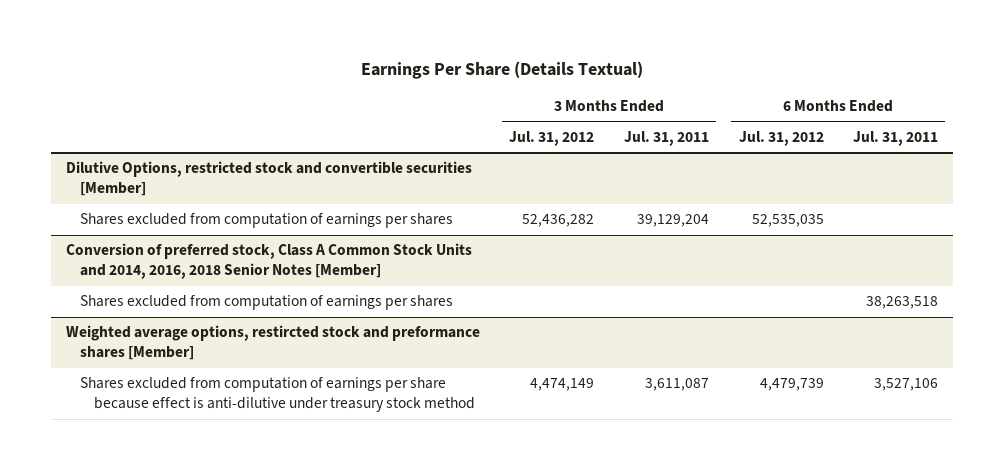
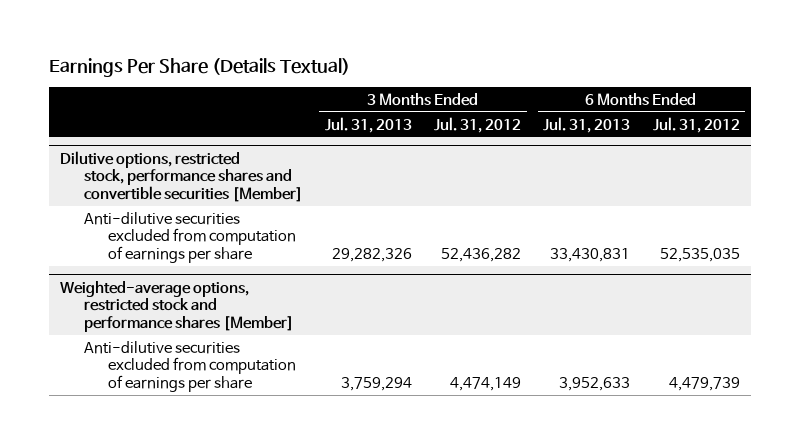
- | 3 Months Ended Jul. 31, 2012 | 3 Months Ended Jul. 31, 2011 | 6 Months Ended Jul. 31, 2012 | 6 Months Ended Jul. 31, 2011
+ | 3 Months Ended Jul. 31, 2013 | 3 Months Ended Jul. 31, 2012 | 6 Months Ended Jul. 31, 2013 | 6 Months Ended Jul. 31, 2012
- Dilutive Options, restricted stock and convertible securities [Member]
- Shares excluded from computation of earnings per shares | 52,436,282 | 39,129,204 | 52,535,035 |
- Conversion of preferred stock, Class A Common Stock Units and 2014, 2016, 2018 Senior Notes [Member]
- Shares excluded from computation of earnings per shares | | | | 38,263,518
- Weighted average options, restircted stock and preformance shares [Member]
- Shares excluded from computation of earnings per share because effect is anti-dilutive under treasury stock method | 4,474,149 | 3,611,087 | 4,479,739 | 3,527,106
+ Dilutive options, restricted stock, performance shares and convertible securities [Member]
+ Anti-dilutive securities excluded from computation of earnings per share | 29,282,326 | 52,436,282 | 33,430,831 | 52,535,035
+ Weighted-average options, restricted stock and performance shares [Member]
+ Anti-dilutive securities excluded from computation of earnings per share | 3,759,294 | 4,474,149 | 3,952,633 | 4,479,739

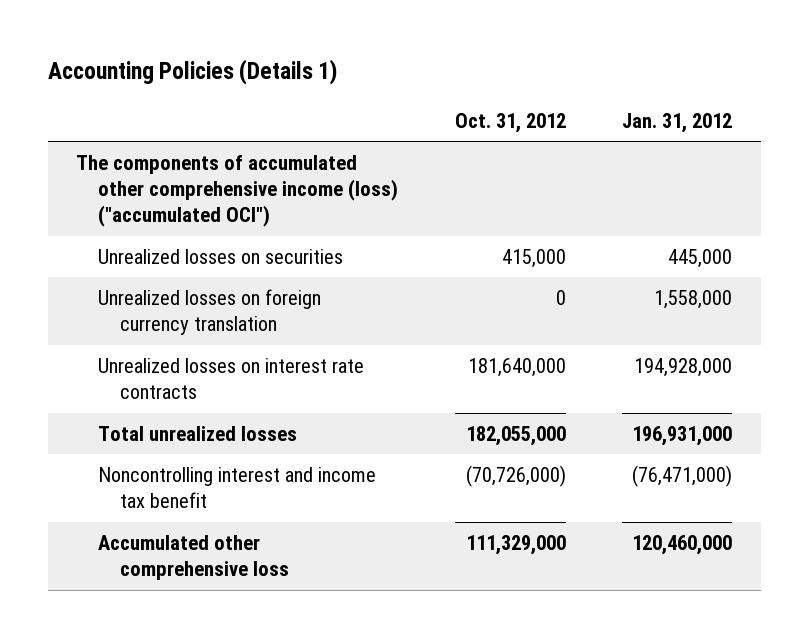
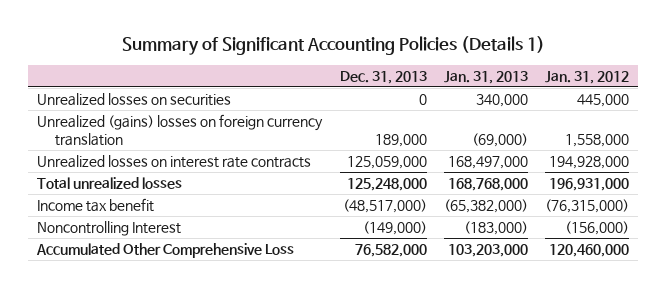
- Accounting Policies (Details 1)
+ Summary of Significant Accounting Policies (Details 1)
- | Oct. 31, 2012 | Jan. 31, 2012
+ | Dec. 31, 2013 | Jan. 31, 2013 | Jan. 31, 2012
- The components of accumulated other comprehensive income (loss) ("accumulated OCI")
- Unrealized losses on foreign currency translation | 0 | 1,558,000
+ Unrealized (gains) losses on foreign currency translation | 189,000 | (69,000) | 1,558,000
- Noncontrolling interest and income tax benefit | (70,726,000) | (76,471,000)
- Accumulated other comprehensive loss | 111,329,000 | 120,460,000
+ Income tax benefit | (48,517,000) | (65,382,000) | (76,315,000)
+ Noncontrolling Interest | (149,000) | (183,000) | (156,000)
+ Accumulated Other Comprehensive Loss | 76,582,000 | 103,203,000 | 120,460,000

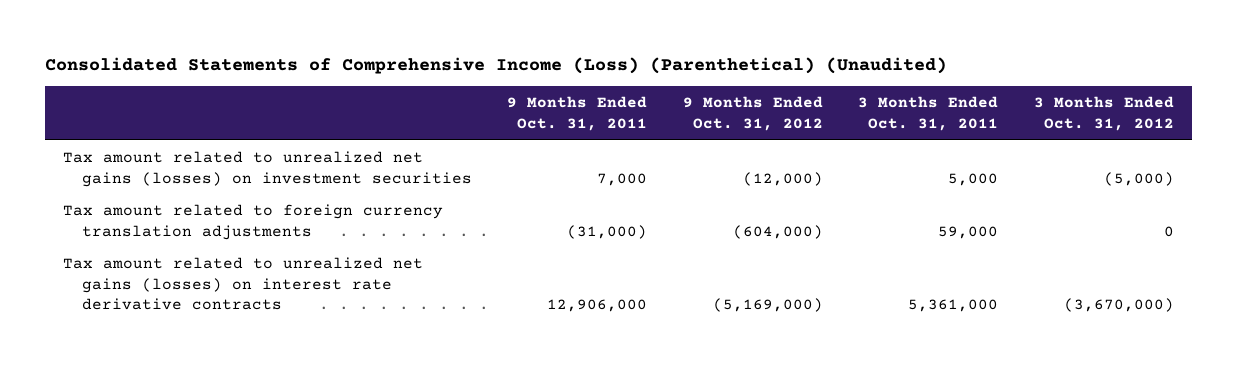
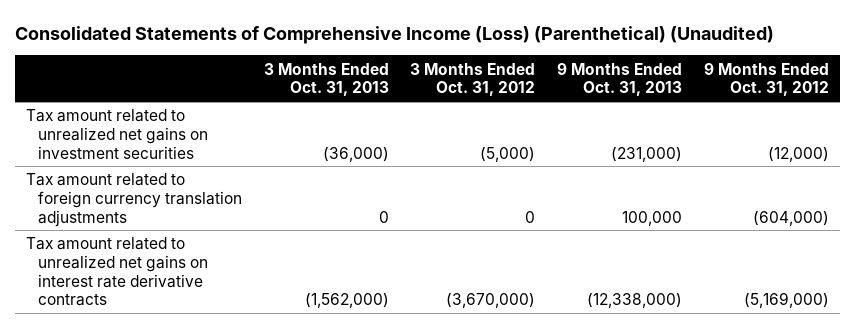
- | 9 Months Ended Oct. 31, 2011 | 9 Months Ended Oct. 31, 2012 | 3 Months Ended Oct. 31, 2011 | 3 Months Ended Oct. 31, 2012
+ | 3 Months Ended Oct. 31, 2013 | 3 Months Ended Oct. 31, 2012 | 9 Months Ended Oct. 31, 2013 | 9 Months Ended Oct. 31, 2012
- Tax amount related to unrealized net gains (losses) on investment securities | 7,000 | (12,000) | 5,000 | (5,000)
+ Tax amount related to unrealized net gains on investment securities | (36,000) | (5,000) | (231,000) | (12,000)
- Tax amount related to unrealized net gains (losses) on interest rate derivative contracts | 12,906,000 | (5,169,000) | 5,361,000 | (3,670,000)
+ Tax amount related to unrealized net gains on interest rate derivative contracts | (1,562,000) | (3,670,000) | (12,338,000) | (5,169,000)

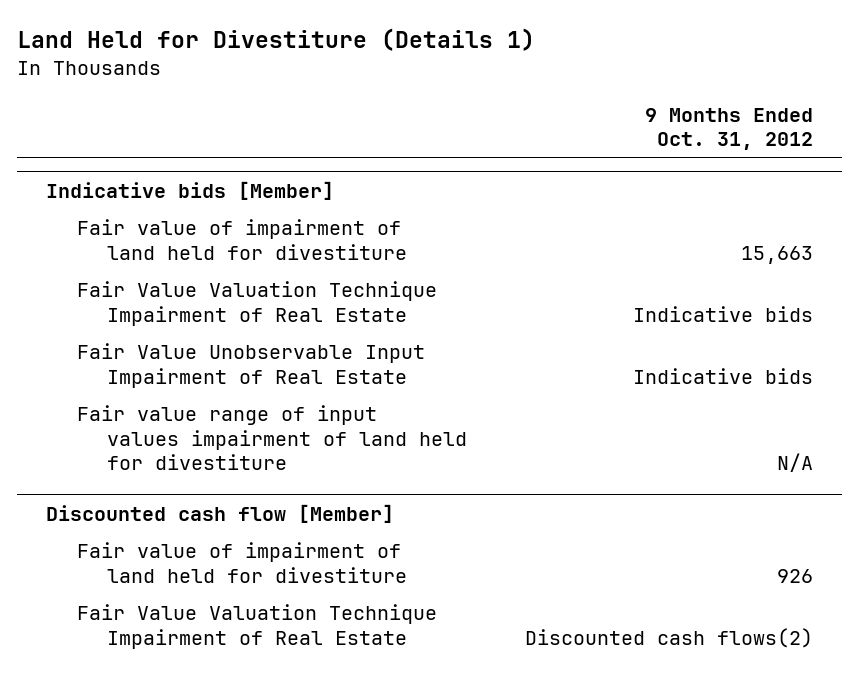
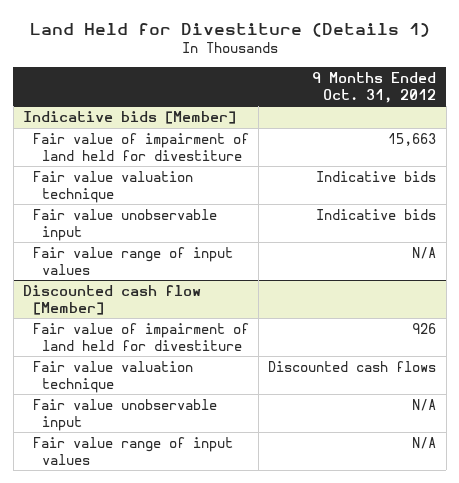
@ Indicative bids [Member]
- Fair Value Valuation Technique Impairment of Real Estate | Indicative bids
- Fair Value Unobservable Input Impairment of Real Estate | Indicative bids
- Fair value range of input values impairment of land held for divestiture | N/A
+ Fair value valuation technique | Indicative bids
+ Fair value unobservable input | Indicative bids
+ Fair value range of input values | N/A
@ Discounted cash flow [Member]
- Fair Value Valuation Technique Impairment of Real Estate | Discounted cash flows(2)
+ Fair value valuation technique | Discounted cash flows
+ Fair value unobservable input | N/A
+ Fair value range of input values | N/A

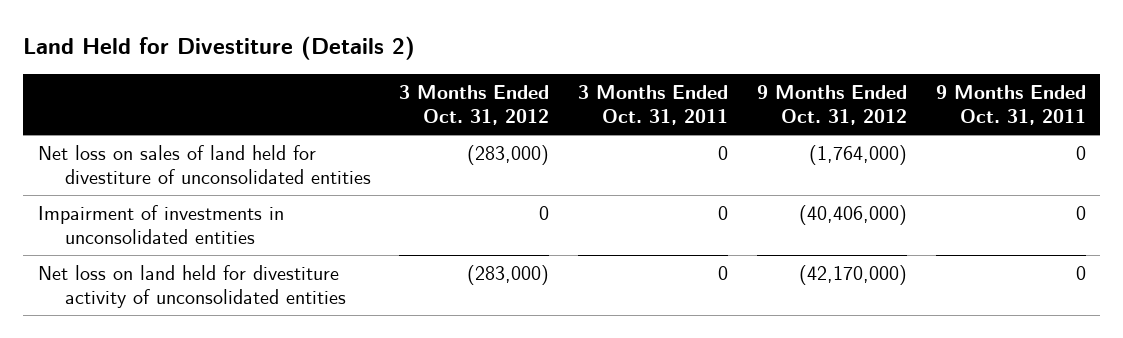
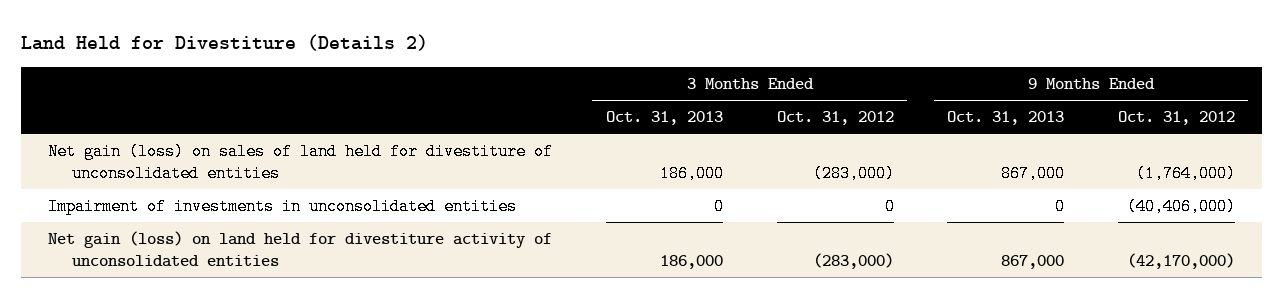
- | 3 Months Ended Oct. 31, 2012 | 3 Months Ended Oct. 31, 2011 | 9 Months Ended Oct. 31, 2012 | 9 Months Ended Oct. 31, 2011
+ | 3 Months Ended Oct. 31, 2013 | 3 Months Ended Oct. 31, 2012 | 9 Months Ended Oct. 31, 2013 | 9 Months Ended Oct. 31, 2012
- Net loss on sales of land held for divestiture of unconsolidated entities | (283,000) | 0 | (1,764,000) | 0
+ Net gain (loss) on sales of land held for divestiture of unconsolidated entities | 186,000 | (283,000) | 867,000 | (1,764,000)
- Net loss on land held for divestiture activity of unconsolidated entities | (283,000) | 0 | (42,170,000) | 0
+ Net gain (loss) on land held for divestiture activity of unconsolidated entities | 186,000 | (283,000) | 867,000 | (42,170,000)

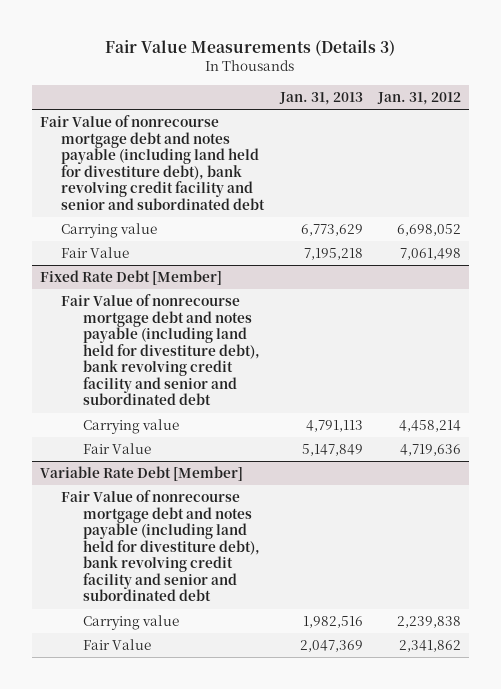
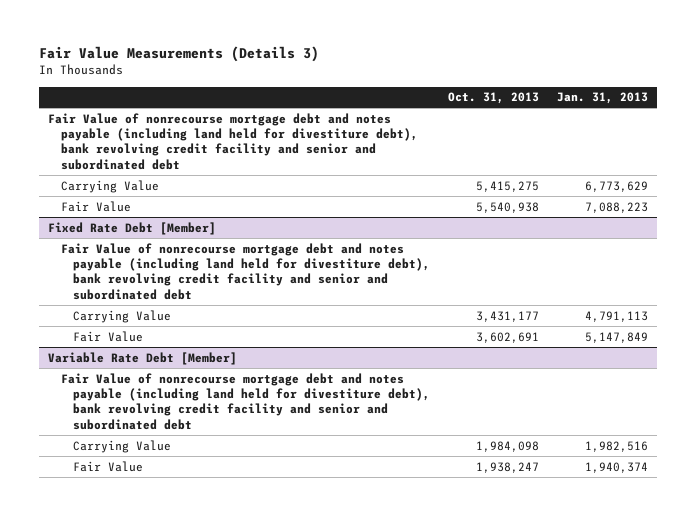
- | Jan. 31, 2013 | Jan. 31, 2012
+ | Oct. 31, 2013 | Jan. 31, 2013
- Carrying value | 6,773,629 | 6,698,052
- Fair Value | 7,195,218 | 7,061,498
+ Carrying Value | 5,415,275 | 6,773,629
+ Fair Value | 5,540,938 | 7,088,223
@ Fixed Rate Debt [Member]
- Carrying value | 4,791,113 | 4,458,214
+ Carrying Value | 3,431,177 | 4,791,113
@ Variable Rate Debt [Member]
- Carrying value | 1,982,516 | 2,239,838
- Fair Value | 2,047,369 | 2,341,862
+ Carrying Value | 1,984,098 | 1,982,516
+ Fair Value | 1,938,247 | 1,940,374

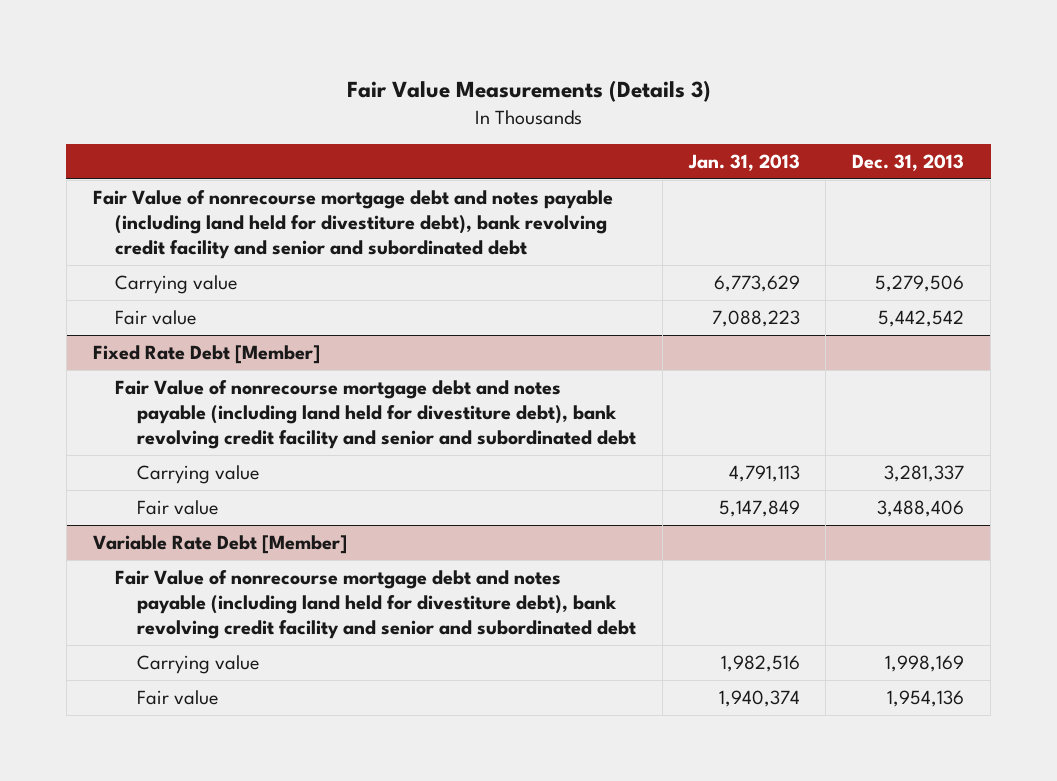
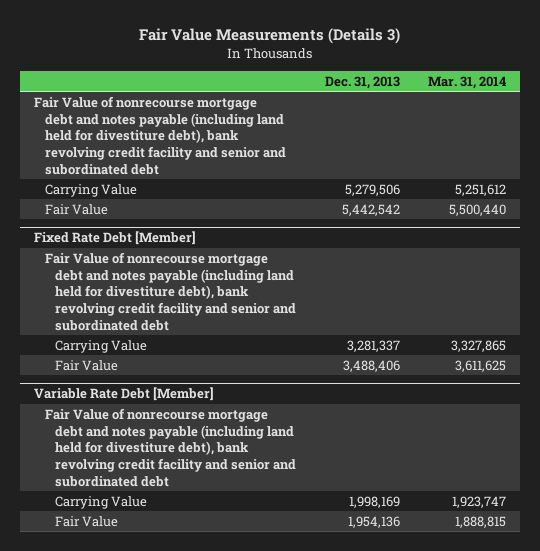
- | Jan. 31, 2013 | Dec. 31, 2013
+ | Dec. 31, 2013 | Mar. 31, 2014
- Carrying value | 6,773,629 | 5,279,506
- Fair value | 7,088,223 | 5,442,542
+ Carrying Value | 5,279,506 | 5,251,612
+ Fair Value | 5,442,542 | 5,500,440
@ Fixed Rate Debt [Member]
- Carrying value | 4,791,113 | 3,281,337
- Fair value | 5,147,849 | 3,488,406
+ Carrying Value | 3,281,337 | 3,327,865
+ Fair Value | 3,488,406 | 3,611,625
@ Variable Rate Debt [Member]
- Carrying value | 1,982,516 | 1,998,169
- Fair value | 1,940,374 | 1,954,136
+ Carrying Value | 1,998,169 | 1,923,747
+ Fair Value | 1,954,136 | 1,888,815

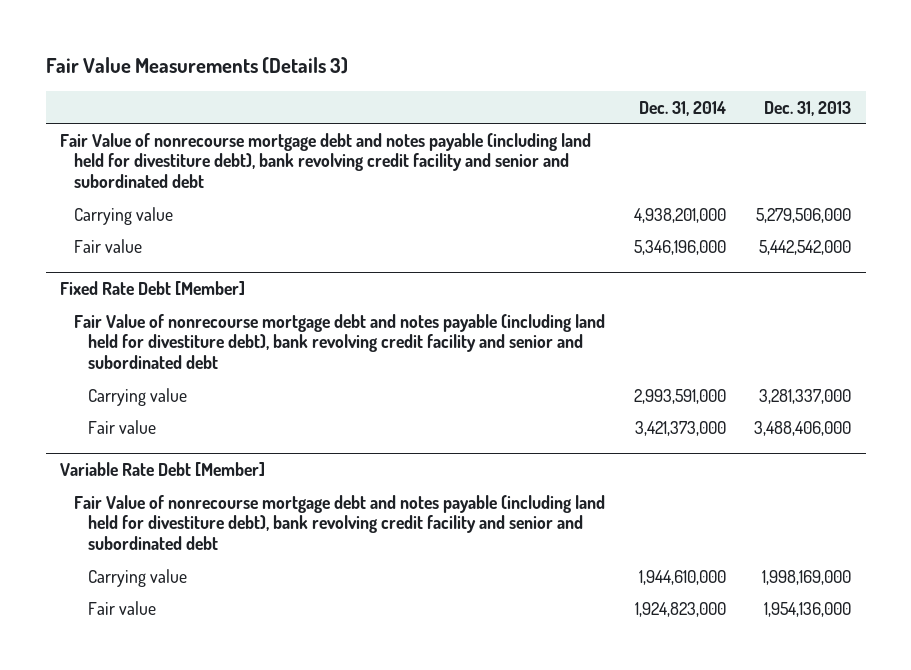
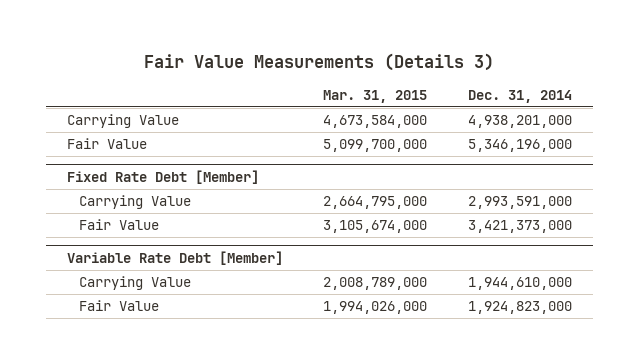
- | Dec. 31, 2014 | Dec. 31, 2013
+ | Mar. 31, 2015 | Dec. 31, 2014
- Fair Value of nonrecourse mortgage debt and notes payable (including land held for divestiture debt), bank revolving credit facility and senior and subordinated debt
- Carrying value | 4,938,201,000 | 5,279,506,000
- Fair value | 5,346,196,000 | 5,442,542,000
+ Carrying Value | 4,673,584,000 | 4,938,201,000
+ Fair Value | 5,099,700,000 | 5,346,196,000
@ Fixed Rate Debt [Member]
- Fair Value of nonrecourse mortgage debt and notes payable (including land held for divestiture debt), bank revolving credit facility and senior and subordinated debt
- Carrying value | 2,993,591,000 | 3,281,337,000
- Fair value | 3,421,373,000 | 3,488,406,000
+ Carrying Value | 2,664,795,000 | 2,993,591,000
+ Fair Value | 3,105,674,000 | 3,421,373,000
@ Variable Rate Debt [Member]
- Fair Value of nonrecourse mortgage debt and notes payable (including land held for divestiture debt), bank revolving credit facility and senior and subordinated debt
- Carrying value | 1,944,610,000 | 1,998,169,000
- Fair value | 1,924,823,000 | 1,954,136,000
+ Carrying Value | 2,008,789,000 | 1,944,610,000
+ Fair Value | 1,994,026,000 | 1,924,823,000

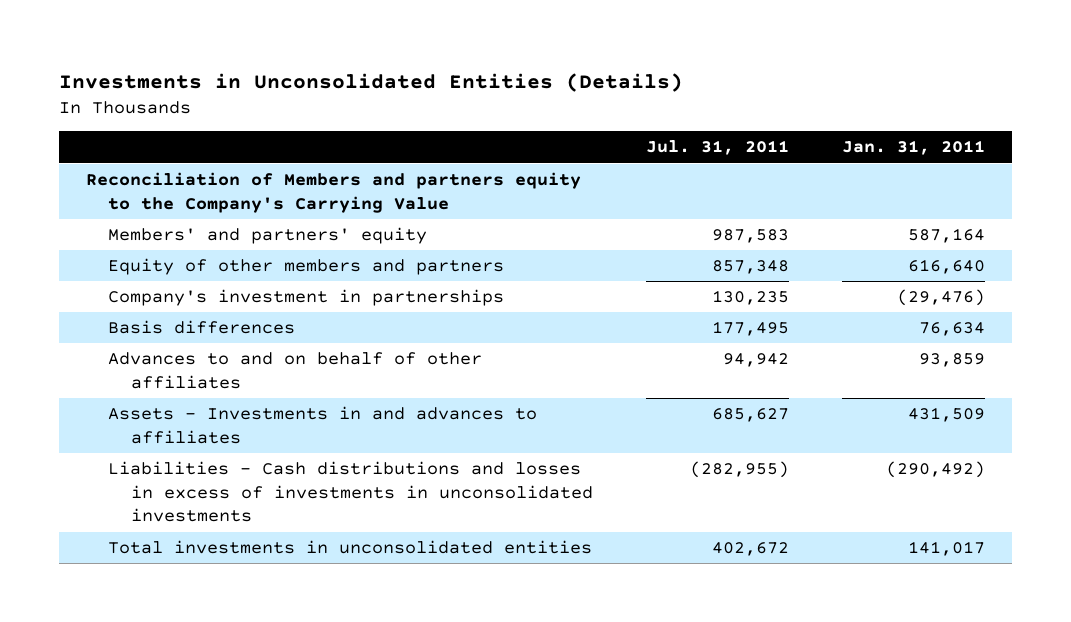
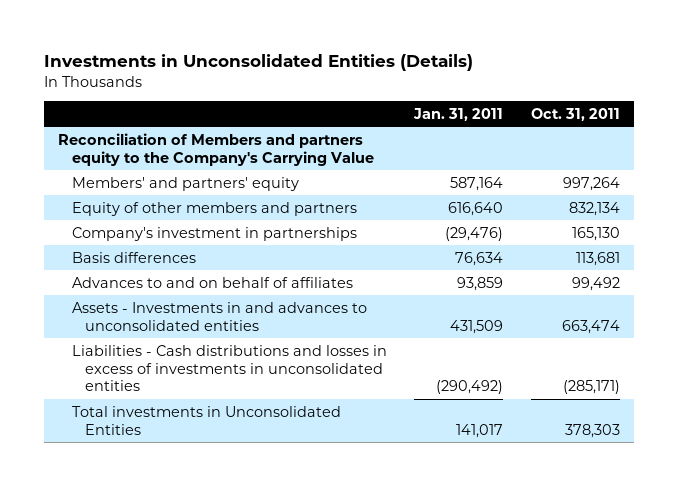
- | Jul. 31, 2011 | Jan. 31, 2011
+ | Jan. 31, 2011 | Oct. 31, 2011
- Advances to and on behalf of other affiliates | 94,942 | 93,859
- Assets - Investments in and advances to affiliates | 685,627 | 431,509
- Liabilities - Cash distributions and losses in excess of investments in unconsolidated investments | (282,955) | (290,492)
- Total investments in unconsolidated entities | 402,672 | 141,017
+ Advances to and on behalf of affiliates | 93,859 | 99,492
+ Assets - Investments in and advances to unconsolidated entities | 431,509 | 663,474
+ Liabilities - Cash distributions and losses in excess of investments in unconsolidated entities | (290,492) | (285,171)
+ Total investments in Unconsolidated Entities | 141,017 | 378,303

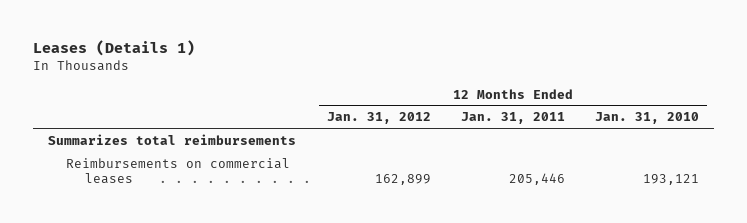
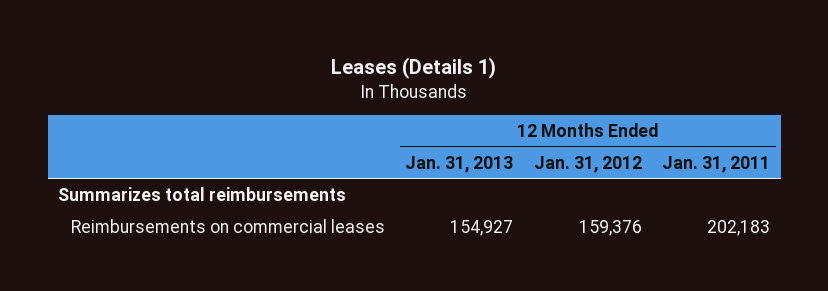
- | 12 Months Ended Jan. 31, 2012 | 12 Months Ended Jan. 31, 2011 | 12 Months Ended Jan. 31, 2010
+ | 12 Months Ended Jan. 31, 2013 | 12 Months Ended Jan. 31, 2012 | 12 Months Ended Jan. 31, 2011
- Reimbursements on commercial leases | 162,899 | 205,446 | 193,121
+ Reimbursements on commercial leases | 154,927 | 159,376 | 202,183

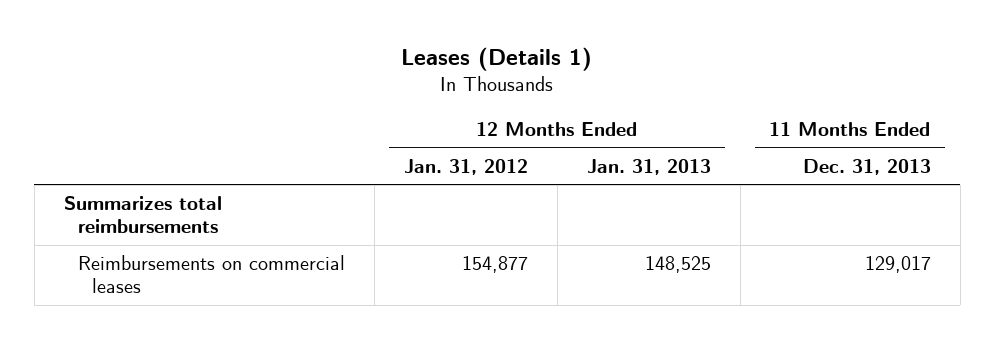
- | 12 Months Ended Jan. 31, 2013 | 12 Months Ended Jan. 31, 2012 | 12 Months Ended Jan. 31, 2011
+ | 12 Months Ended Jan. 31, 2012 | 12 Months Ended Jan. 31, 2013 | 11 Months Ended Dec. 31, 2013
- Reimbursements on commercial leases | 154,927 | 159,376 | 202,183
+ Reimbursements on commercial leases | 154,877 | 148,525 | 129,017

